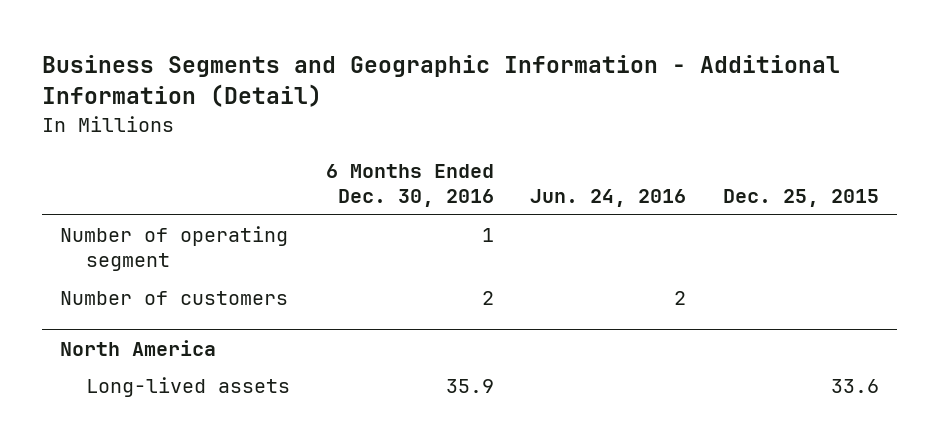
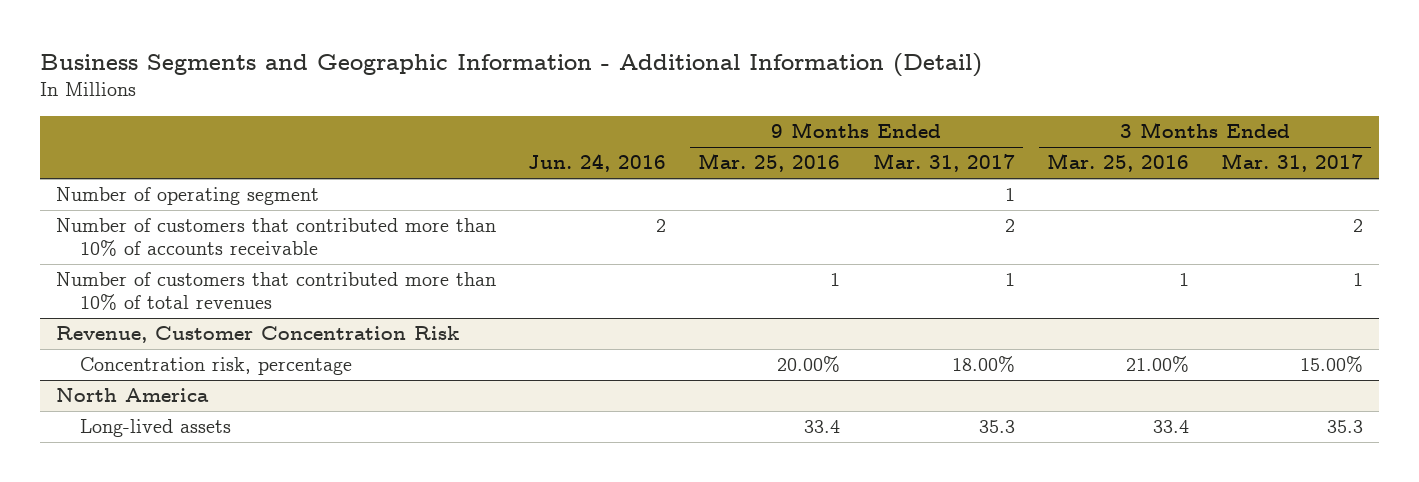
- | 6 Months Ended Dec. 30, 2016 | Jun. 24, 2016 | Dec. 25, 2015
+ | Jun. 24, 2016 | 9 Months Ended Mar. 25, 2016 | 9 Months Ended Mar. 31, 2017 | 3 Months Ended Mar. 25, 2016 | 3 Months Ended Mar. 31, 2017
- Number of customers | 2 | 2 |
+ Number of customers that contributed more than 10% of accounts receivable | 2 | | 2 | | 2
+ Number of customers that contributed more than 10% of total revenues | | 1 | 1 | 1 | 1
+ Revenue, Customer Concentration Risk
+ Concentration risk, percentage | | 20.00% | 18.00% | 21.00% | 15.00%

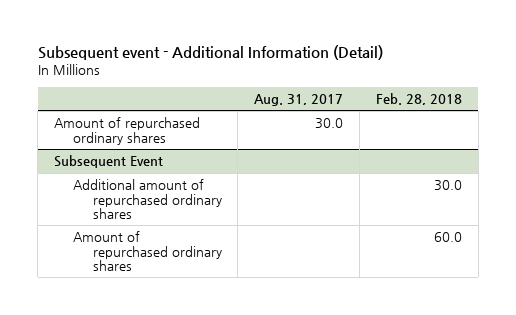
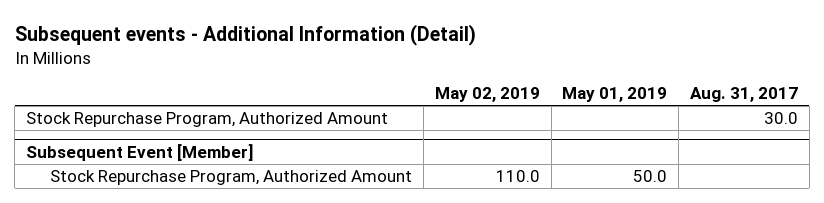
- Subsequent event - Additional Information (Detail)
+ Subsequent events - Additional Information (Detail)
- | Aug. 31, 2017 | Feb. 28, 2018
+ | May 02, 2019 | May 01, 2019 | Aug. 31, 2017
- Amount of repurchased ordinary shares | 30.0 |
- Subsequent Event
- Additional amount of repurchased ordinary shares | | 30.0
- Amount of repurchased ordinary shares | | 60.0
+ Stock Repurchase Program, Authorized Amount | | | 30.0
+ Subsequent Event [Member]
+ Stock Repurchase Program, Authorized Amount | 110.0 | 50.0 |

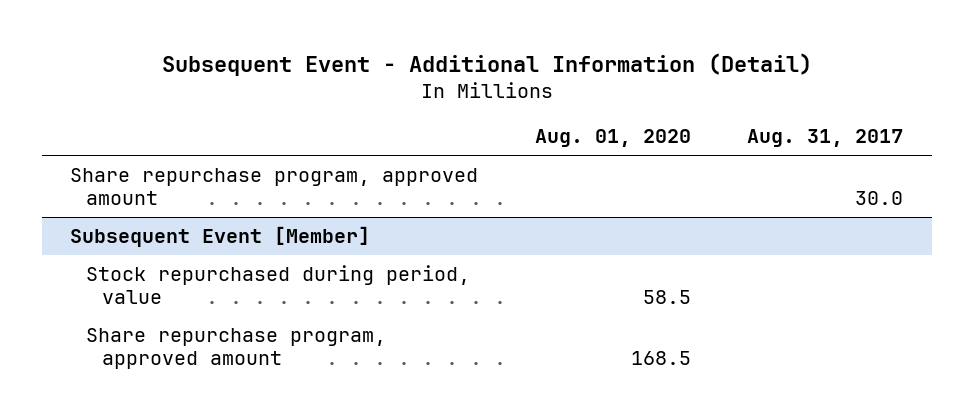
- Subsequent events - Additional Information (Detail)
+ Subsequent Event - Additional Information (Detail)
- | May 02, 2019 | May 01, 2019 | Aug. 31, 2017
+ | Aug. 01, 2020 | Aug. 31, 2017
- Stock Repurchase Program, Authorized Amount | | | 30.0
+ Share repurchase program, approved amount | | 30.0
@ Subsequent Event [Member]
- Stock Repurchase Program, Authorized Amount | 110.0 | 50.0 |
+ Stock repurchased during period, value | 58.5 |
+ Share repurchase program, approved amount | 168.5 |

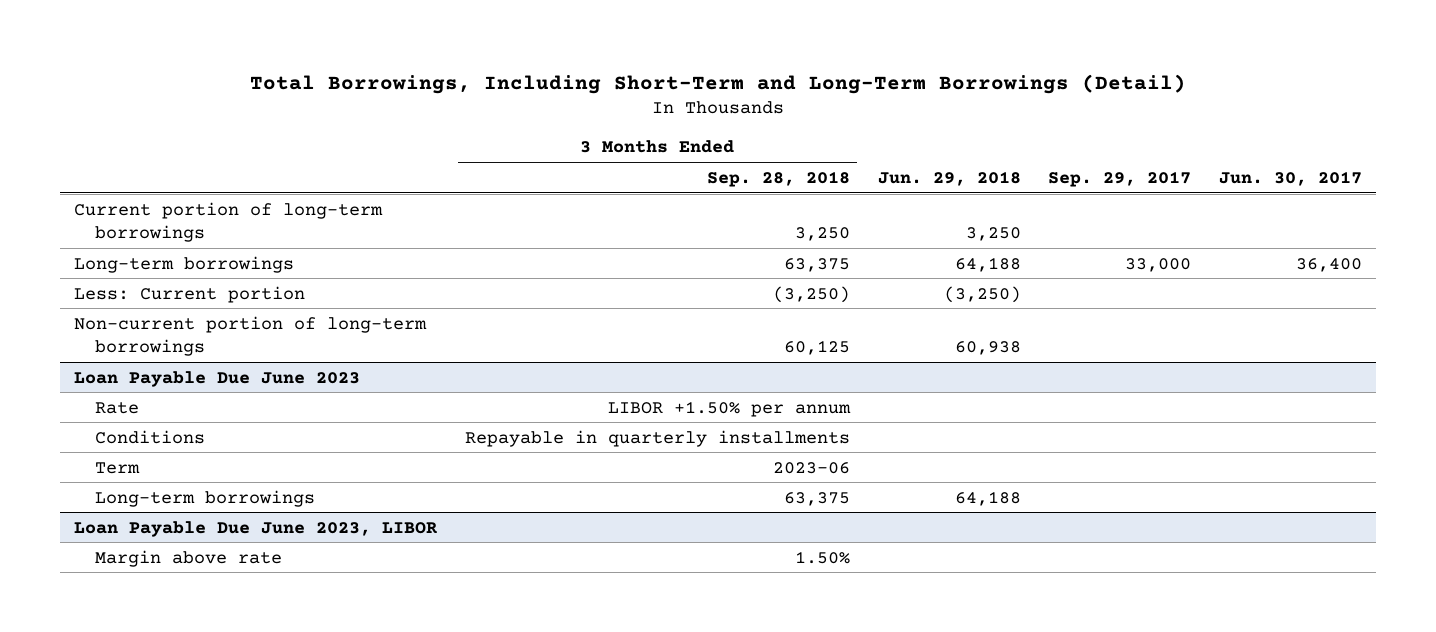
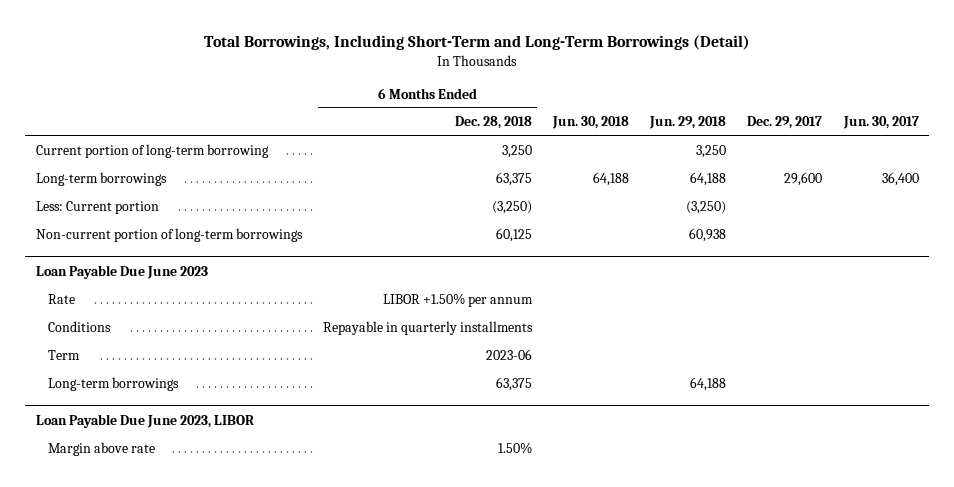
- | 3 Months Ended Sep. 28, 2018 | Jun. 29, 2018 | Sep. 29, 2017 | Jun. 30, 2017
+ | 6 Months Ended Dec. 28, 2018 | Jun. 30, 2018 | Jun. 29, 2018 | Dec. 29, 2017 | Jun. 30, 2017
- Current portion of long-term borrowings | 3,250 | 3,250 | |
+ Current portion of long-term borrowing | 3,250 | | 3,250 | |

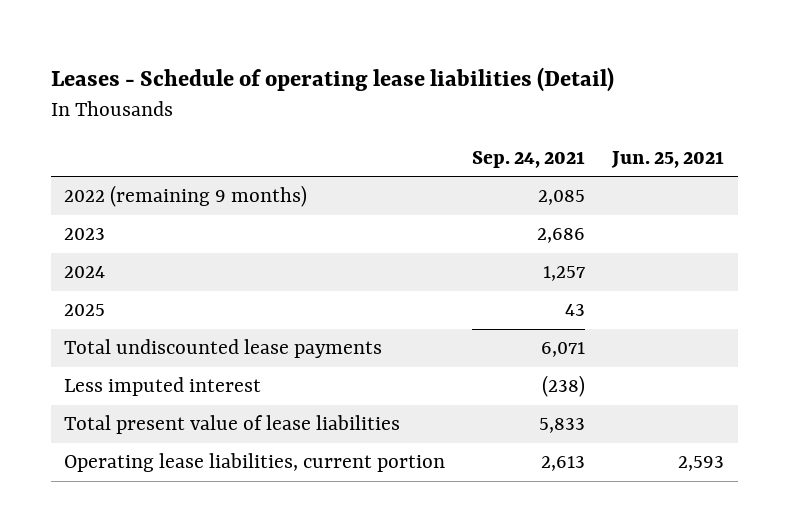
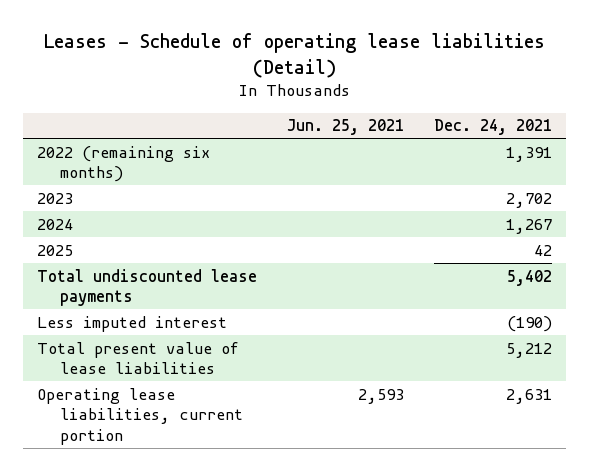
- | Sep. 24, 2021 | Jun. 25, 2021
+ | Jun. 25, 2021 | Dec. 24, 2021
- 2022 (remaining 9 months) | 2,085 |
+ 2022 (remaining six months) | | 1,391

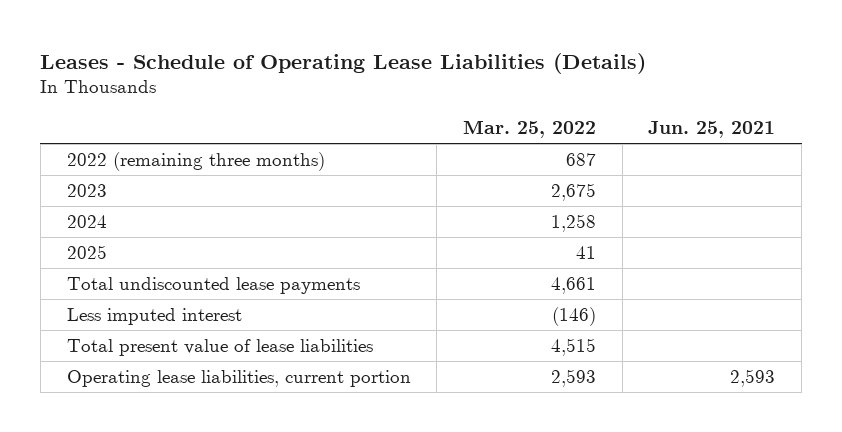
- Leases - Schedule of operating lease liabilities (Detail)
+ Leases - Schedule of Operating Lease Liabilities (Details)
- | Jun. 25, 2021 | Dec. 24, 2021
+ | Mar. 25, 2022 | Jun. 25, 2021
- 2022 (remaining six months) | | 1,391
+ 2022 (remaining three months) | 687 |

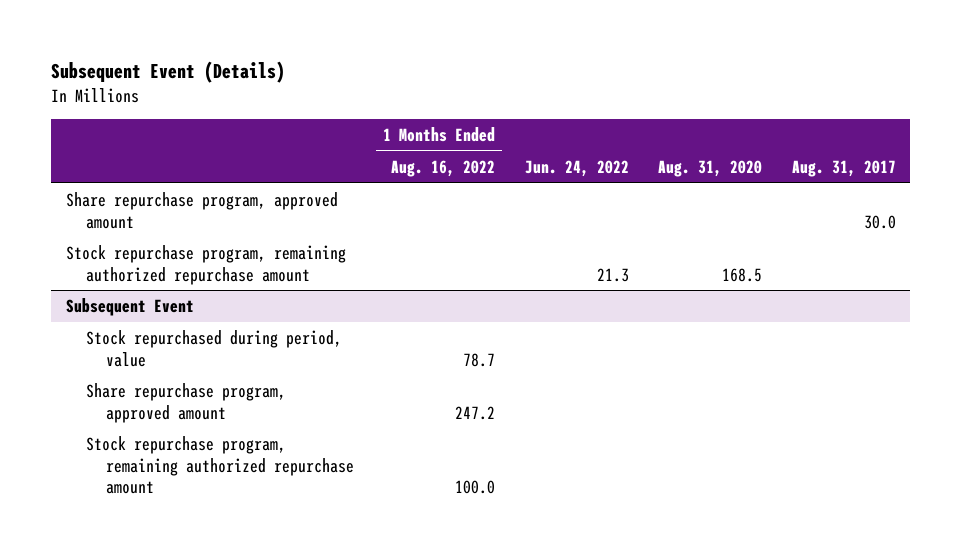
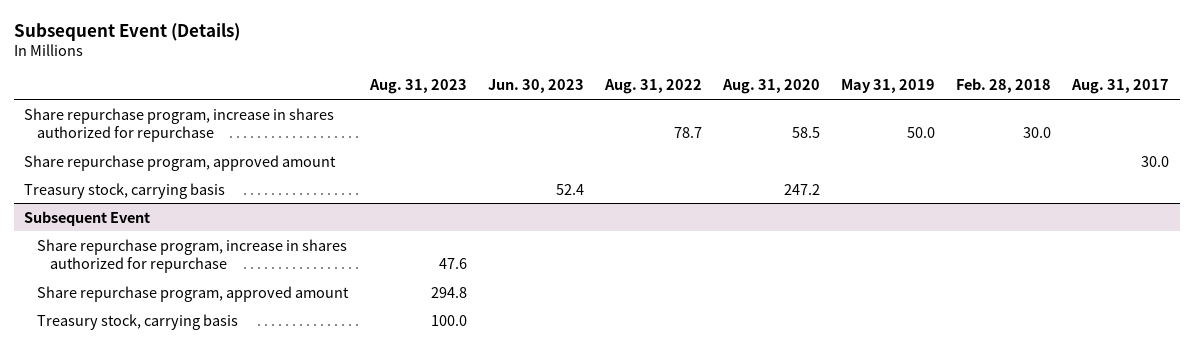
- | 1 Months Ended Aug. 16, 2022 | Jun. 24, 2022 | Aug. 31, 2020 | Aug. 31, 2017
+ | Aug. 31, 2023 | Jun. 30, 2023 | Aug. 31, 2022 | Aug. 31, 2020 | May 31, 2019 | Feb. 28, 2018 | Aug. 31, 2017
+ Share repurchase program, increase in shares authorized for repurchase | | | 78.7 | 58.5 | 50.0 | 30.0 |
- Stock repurchase program, remaining authorized repurchase amount | | 21.3 | 168.5 |
+ Treasury stock, carrying basis | | 52.4 | | 247.2 | | |
@ Subsequent Event
- Stock repurchased during period, value | 78.7 | | |
+ Share repurchase program, increase in shares authorized for repurchase | 47.6 | | | | | |
- Stock repurchase program, remaining authorized repurchase amount | 100.0 | | |
+ Treasury stock, carrying basis | 100.0 | | | | | |

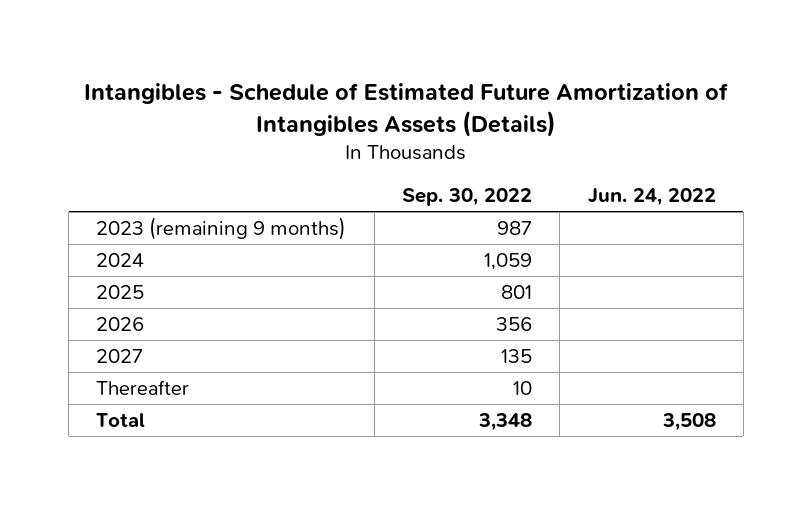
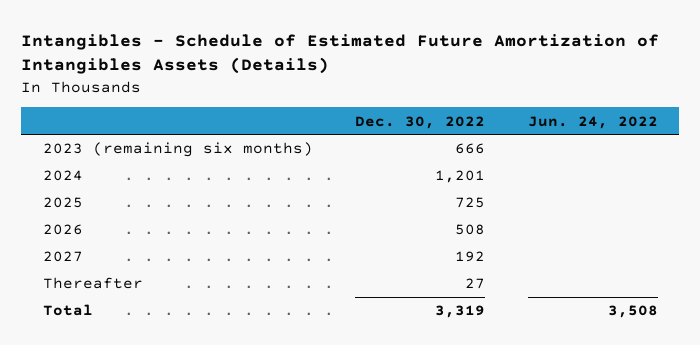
- | Sep. 30, 2022 | Jun. 24, 2022
+ | Dec. 30, 2022 | Jun. 24, 2022
- 2023 (remaining 9 months) | 987 |
+ 2023 (remaining six months) | 666 |

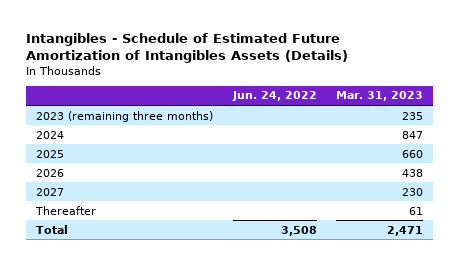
- | Dec. 30, 2022 | Jun. 24, 2022
+ | Jun. 24, 2022 | Mar. 31, 2023
- 2023 (remaining six months) | 666 |
+ 2023 (remaining three months) | | 235

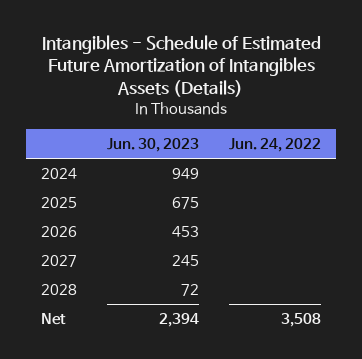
- | Jun. 24, 2022 | Mar. 31, 2023
+ | Jun. 30, 2023 | Jun. 24, 2022
- 2023 (remaining three months) | | 235
- Thereafter | | 61
- Total | 3,508 | 2,471
+ 2028 | 72 |
+ Net | 2,394 | 3,508

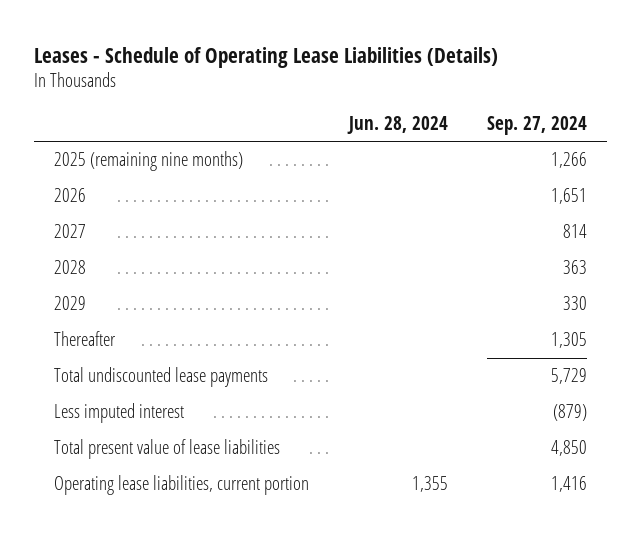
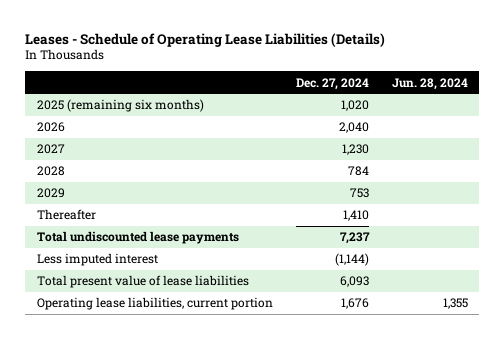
- | Jun. 28, 2024 | Sep. 27, 2024
+ | Dec. 27, 2024 | Jun. 28, 2024
- 2025 (remaining nine months) | | 1,266
+ 2025 (remaining six months) | 1,020 |

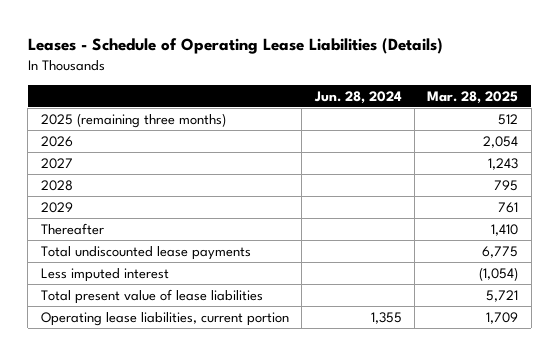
- | Dec. 27, 2024 | Jun. 28, 2024
+ | Jun. 28, 2024 | Mar. 28, 2025
- 2025 (remaining six months) | 1,020 |
+ 2025 (remaining three months) | | 512

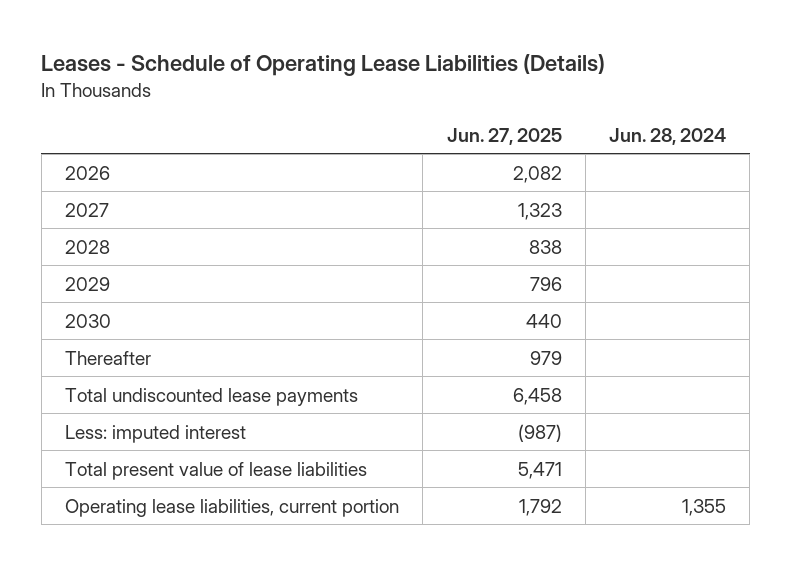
- | Jun. 28, 2024 | Mar. 28, 2025
+ | Jun. 27, 2025 | Jun. 28, 2024
- 2025 (remaining three months) | | 512
+ 2030 | 440 |
- Less imputed interest | | (1,054)
+ Less: imputed interest | (987) |

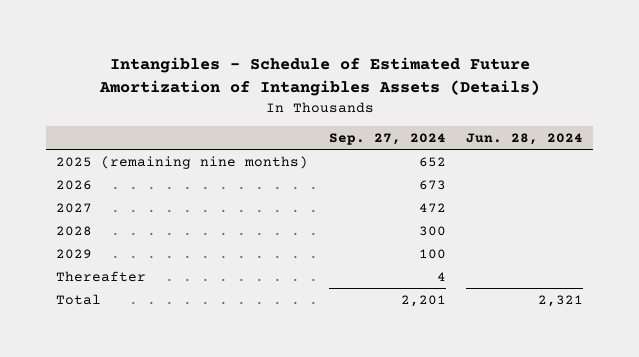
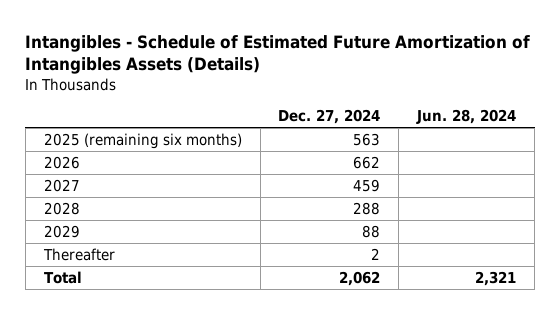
- | Sep. 27, 2024 | Jun. 28, 2024
+ | Dec. 27, 2024 | Jun. 28, 2024
- 2025 (remaining nine months) | 652 |
+ 2025 (remaining six months) | 563 |

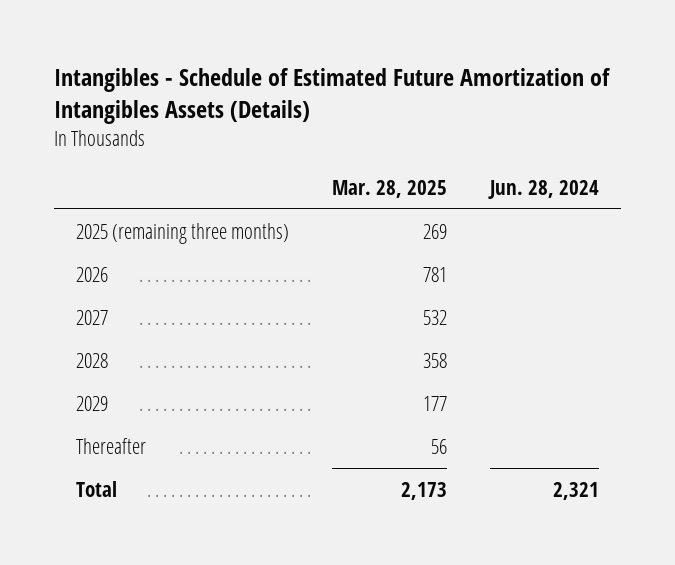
- | Dec. 27, 2024 | Jun. 28, 2024
+ | Mar. 28, 2025 | Jun. 28, 2024
- 2025 (remaining six months) | 563 |
+ 2025 (remaining three months) | 269 |

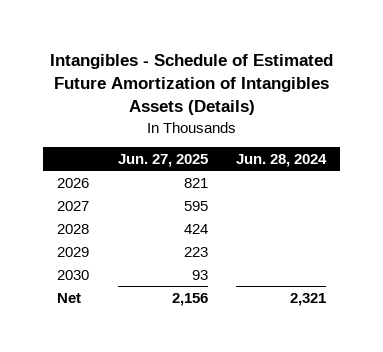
- | Mar. 28, 2025 | Jun. 28, 2024
+ | Jun. 27, 2025 | Jun. 28, 2024
- 2025 (remaining three months) | 269 |
- Thereafter | 56 |
- Total | 2,173 | 2,321
+ 2030 | 93 |
+ Net | 2,156 | 2,321

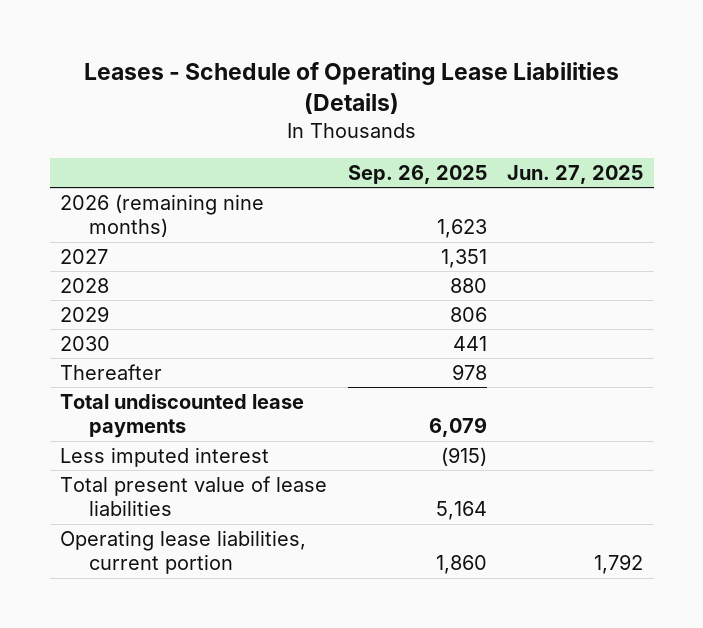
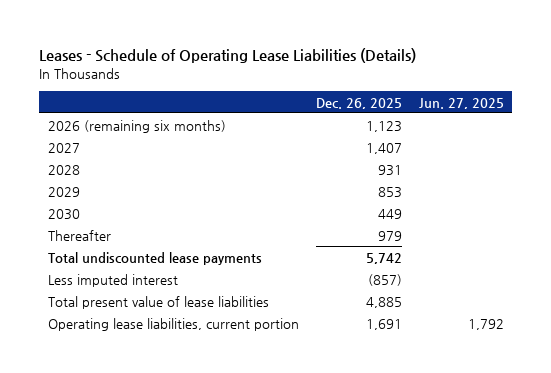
- | Sep. 26, 2025 | Jun. 27, 2025
+ | Dec. 26, 2025 | Jun. 27, 2025
- 2026 (remaining nine months) | 1,623 |
+ 2026 (remaining six months) | 1,123 |

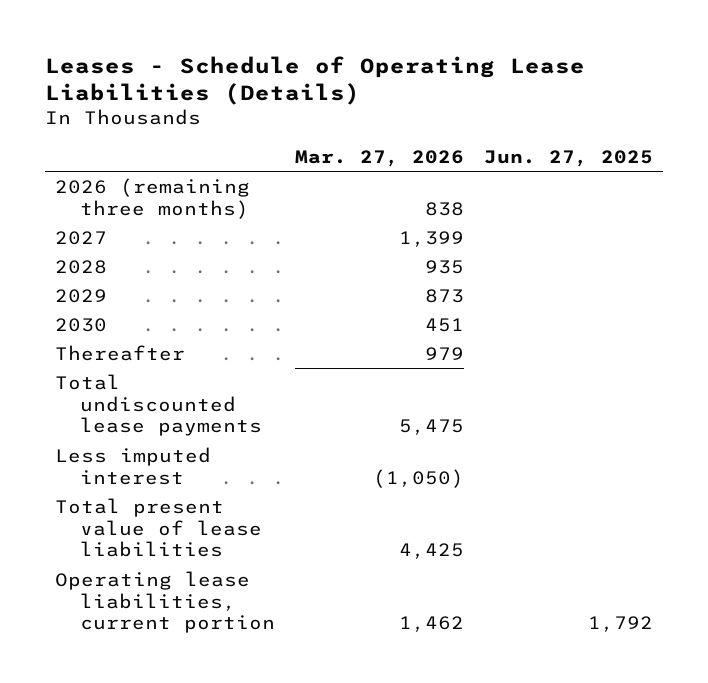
- | Dec. 26, 2025 | Jun. 27, 2025
+ | Mar. 27, 2026 | Jun. 27, 2025
- 2026 (remaining six months) | 1,123 |
+ 2026 (remaining three months) | 838 |

